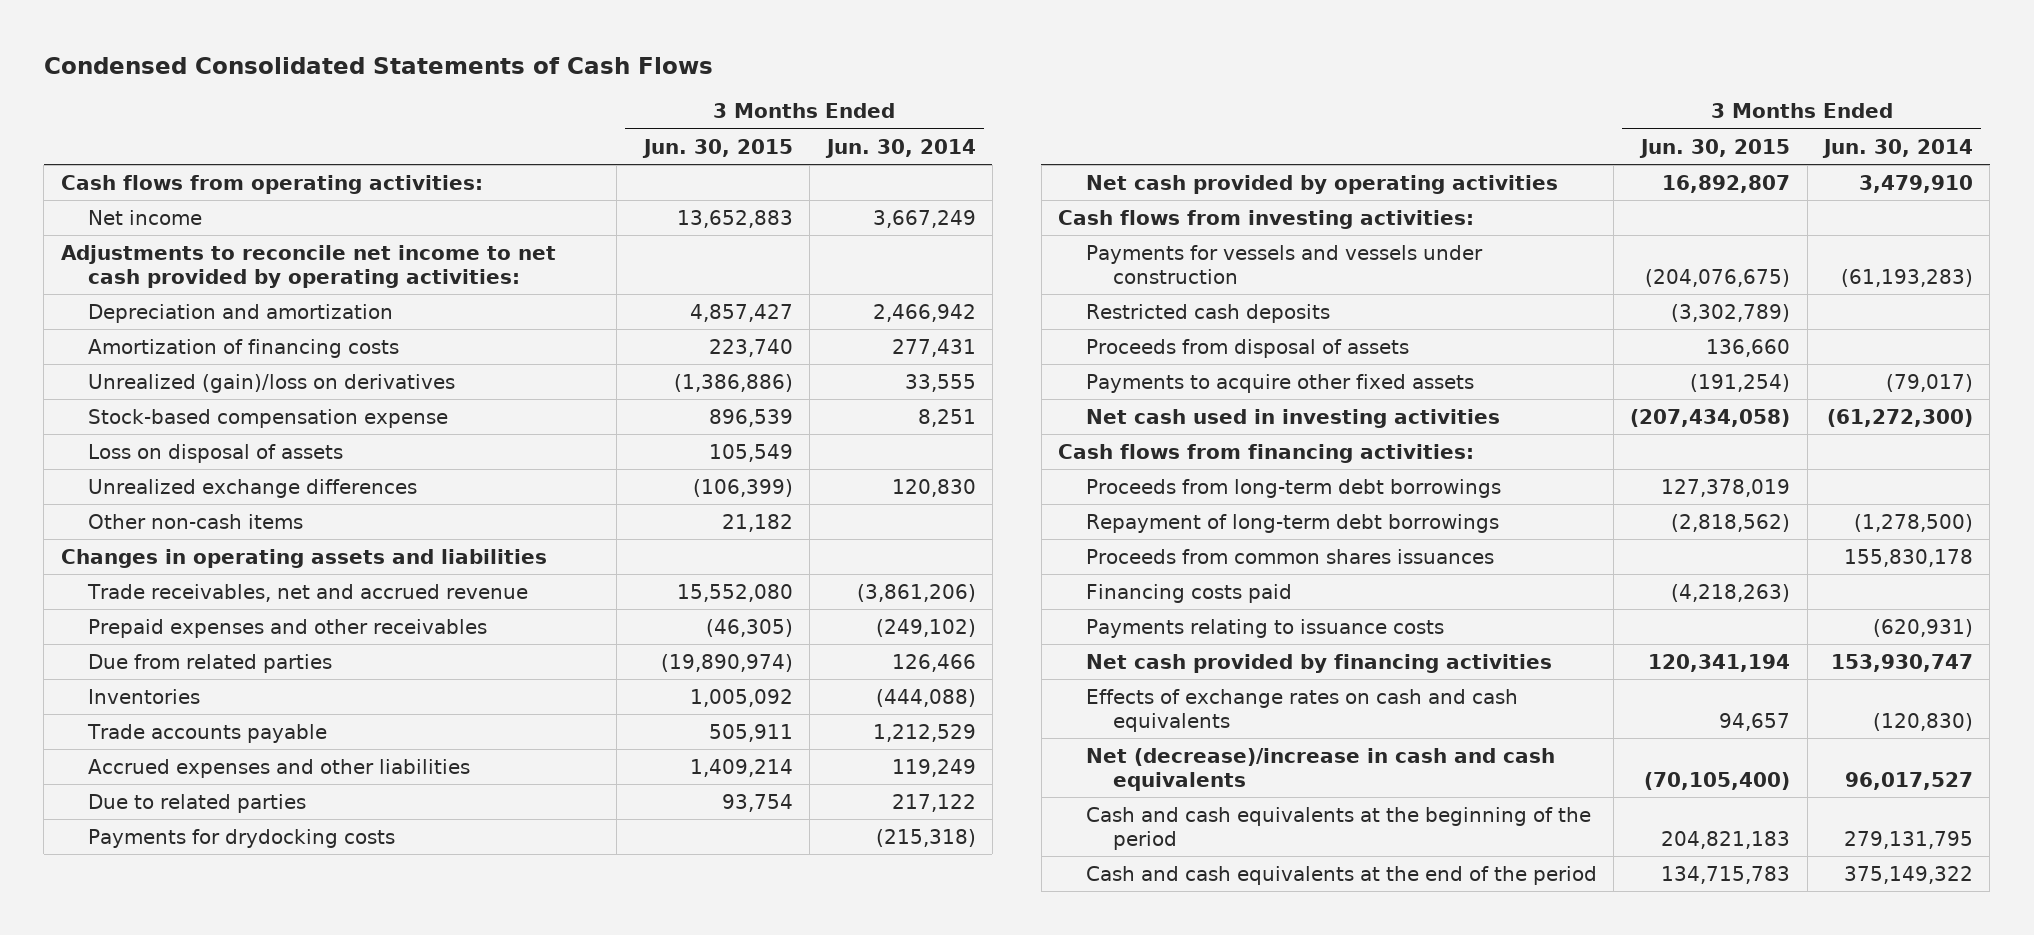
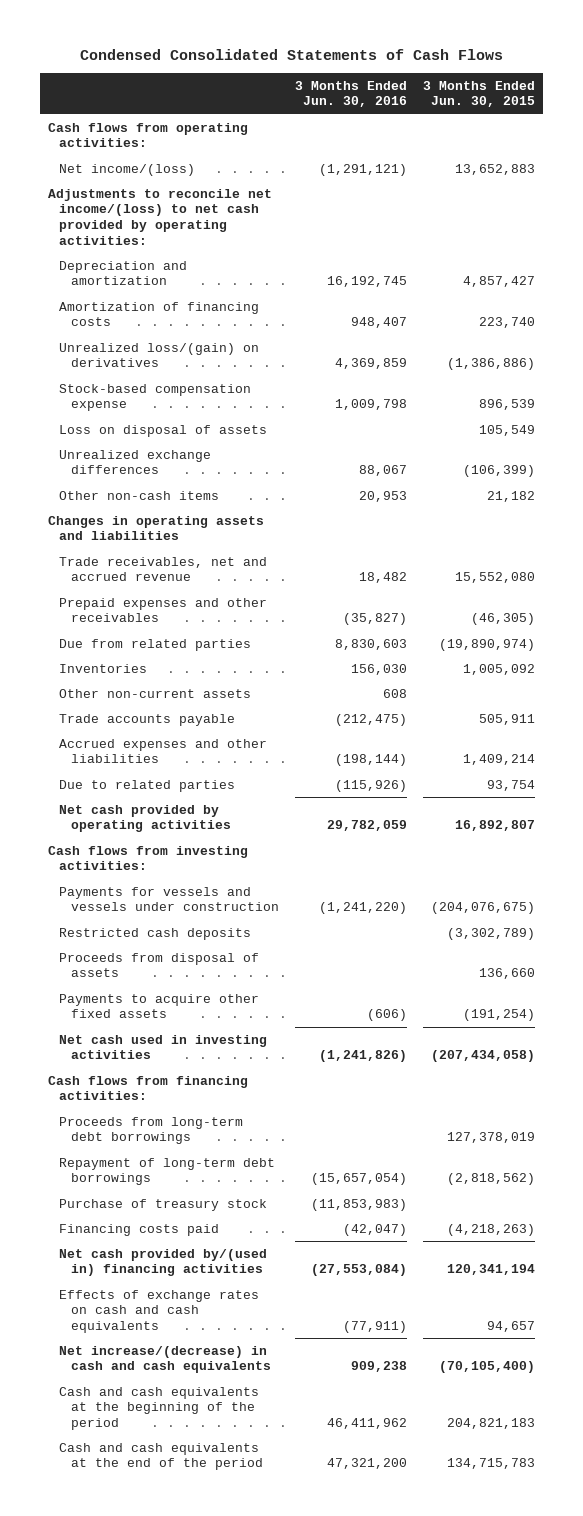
- | 3 Months Ended Jun. 30, 2015 | 3 Months Ended Jun. 30, 2014
+ | 3 Months Ended Jun. 30, 2016 | 3 Months Ended Jun. 30, 2015
- Net income | 13,652,883 | 3,667,249
- Adjustments to reconcile net income to net cash provided by operating activities:
+ Net income/(loss) | (1,291,121) | 13,652,883
+ Adjustments to reconcile net income/(loss) to net cash provided by operating activities:
- Unrealized (gain)/loss on derivatives | (1,386,886) | 33,555
+ Unrealized loss/(gain) on derivatives | 4,369,859 | (1,386,886)
+ Other non-current assets | 608 |
- Payments for drydocking costs | | (215,318)
- Proceeds from common shares issuances | | 155,830,178
+ Purchase of treasury stock | (11,853,983) |
- Payments relating to issuance costs | | (620,931)
- Net cash provided by financing activities | 120,341,194 | 153,930,747
+ Net cash provided by/(used in) financing activities | (27,553,084) | 120,341,194
- Net (decrease)/increase in cash and cash equivalents | (70,105,400) | 96,017,527
+ Net increase/(decrease) in cash and cash equivalents | 909,238 | (70,105,400)

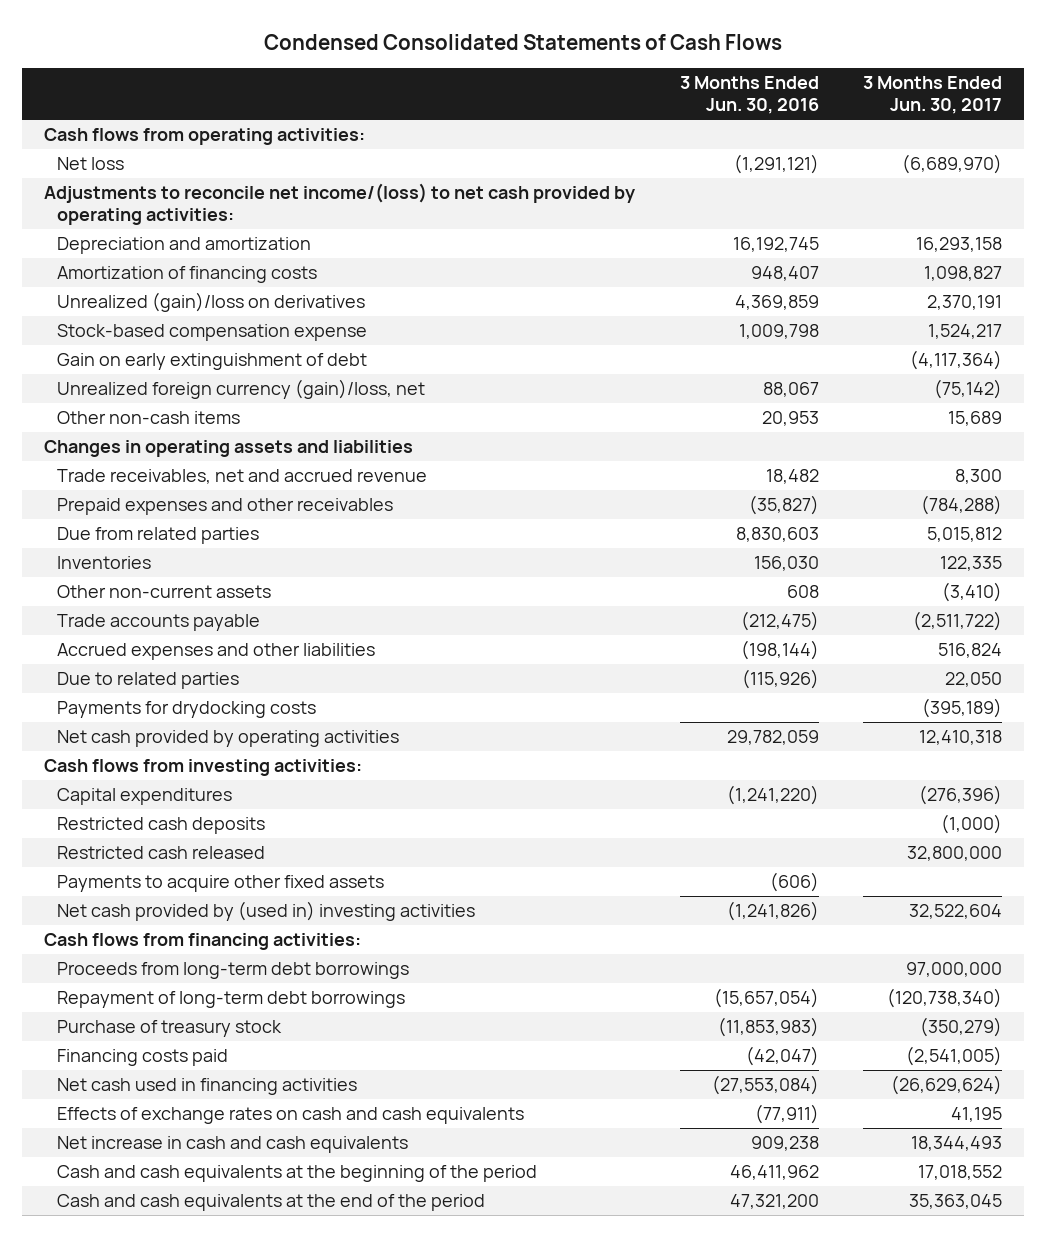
- | 3 Months Ended Jun. 30, 2016 | 3 Months Ended Jun. 30, 2015
+ | 3 Months Ended Jun. 30, 2016 | 3 Months Ended Jun. 30, 2017
- Net income/(loss) | (1,291,121) | 13,652,883
+ Net loss | (1,291,121) | (6,689,970)
- Unrealized loss/(gain) on derivatives | 4,369,859 | (1,386,886)
+ Unrealized (gain)/loss on derivatives | 4,369,859 | 2,370,191
- Loss on disposal of assets | | 105,549
- Unrealized exchange differences | 88,067 | (106,399)
+ Gain on early extinguishment of debt | | (4,117,364)
+ Unrealized foreign currency (gain)/loss, net | 88,067 | (75,142)
+ Payments for drydocking costs | | (395,189)
- Payments for vessels and vessels under construction | (1,241,220) | (204,076,675)
+ Capital expenditures | (1,241,220) | (276,396)
- Proceeds from disposal of assets | | 136,660
+ Restricted cash released | | 32,800,000
- Net cash used in investing activities | (1,241,826) | (207,434,058)
+ Net cash provided by (used in) investing activities | (1,241,826) | 32,522,604
- Net cash provided by/(used in) financing activities | (27,553,084) | 120,341,194
+ Net cash used in financing activities | (27,553,084) | (26,629,624)
- Net increase/(decrease) in cash and cash equivalents | 909,238 | (70,105,400)
+ Net increase in cash and cash equivalents | 909,238 | 18,344,493

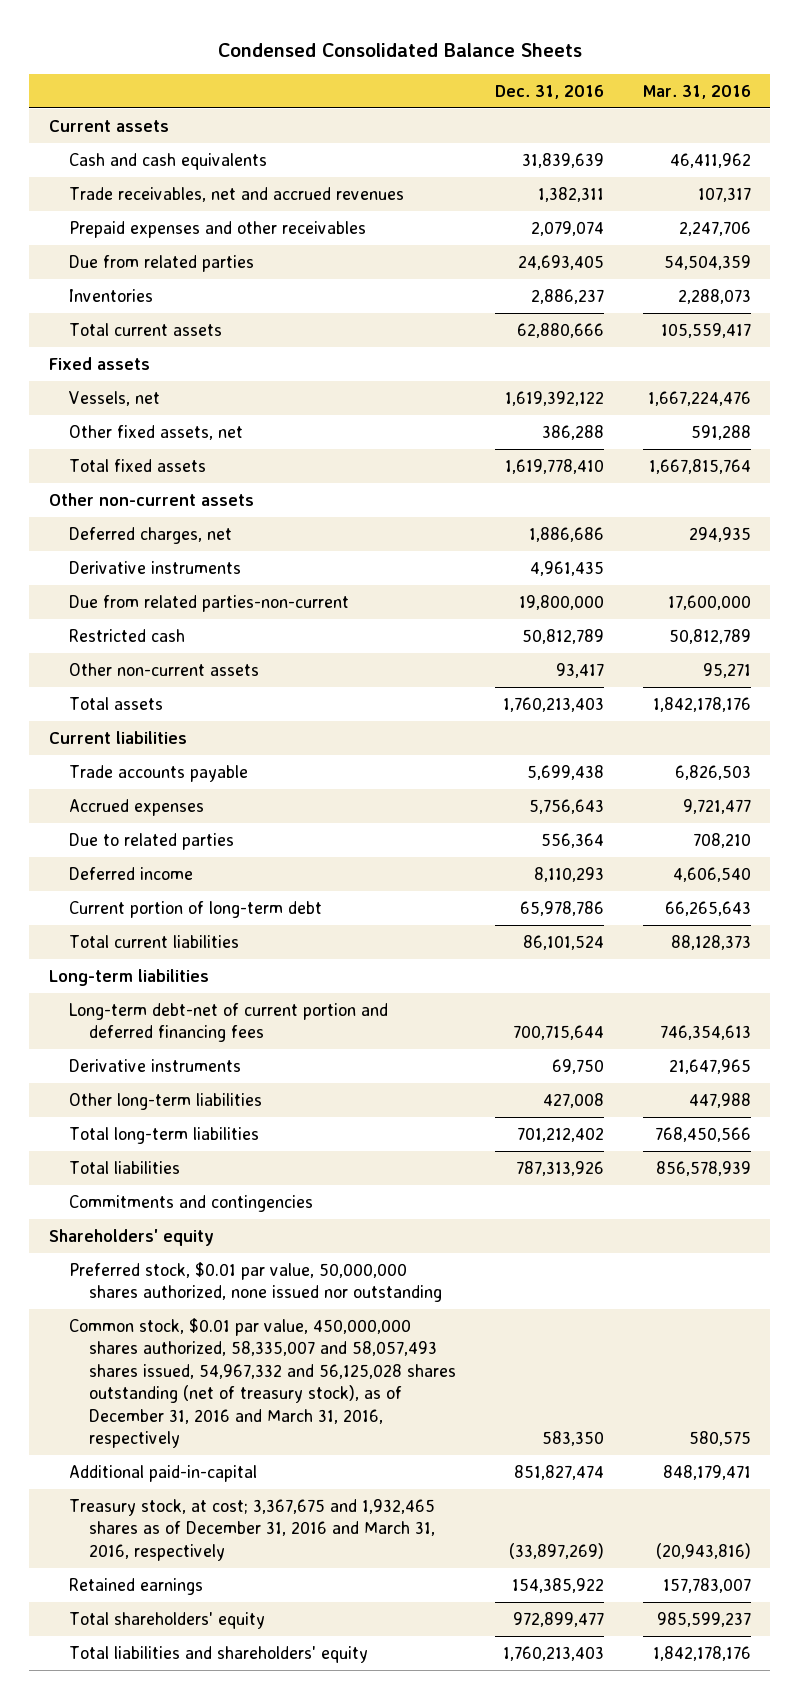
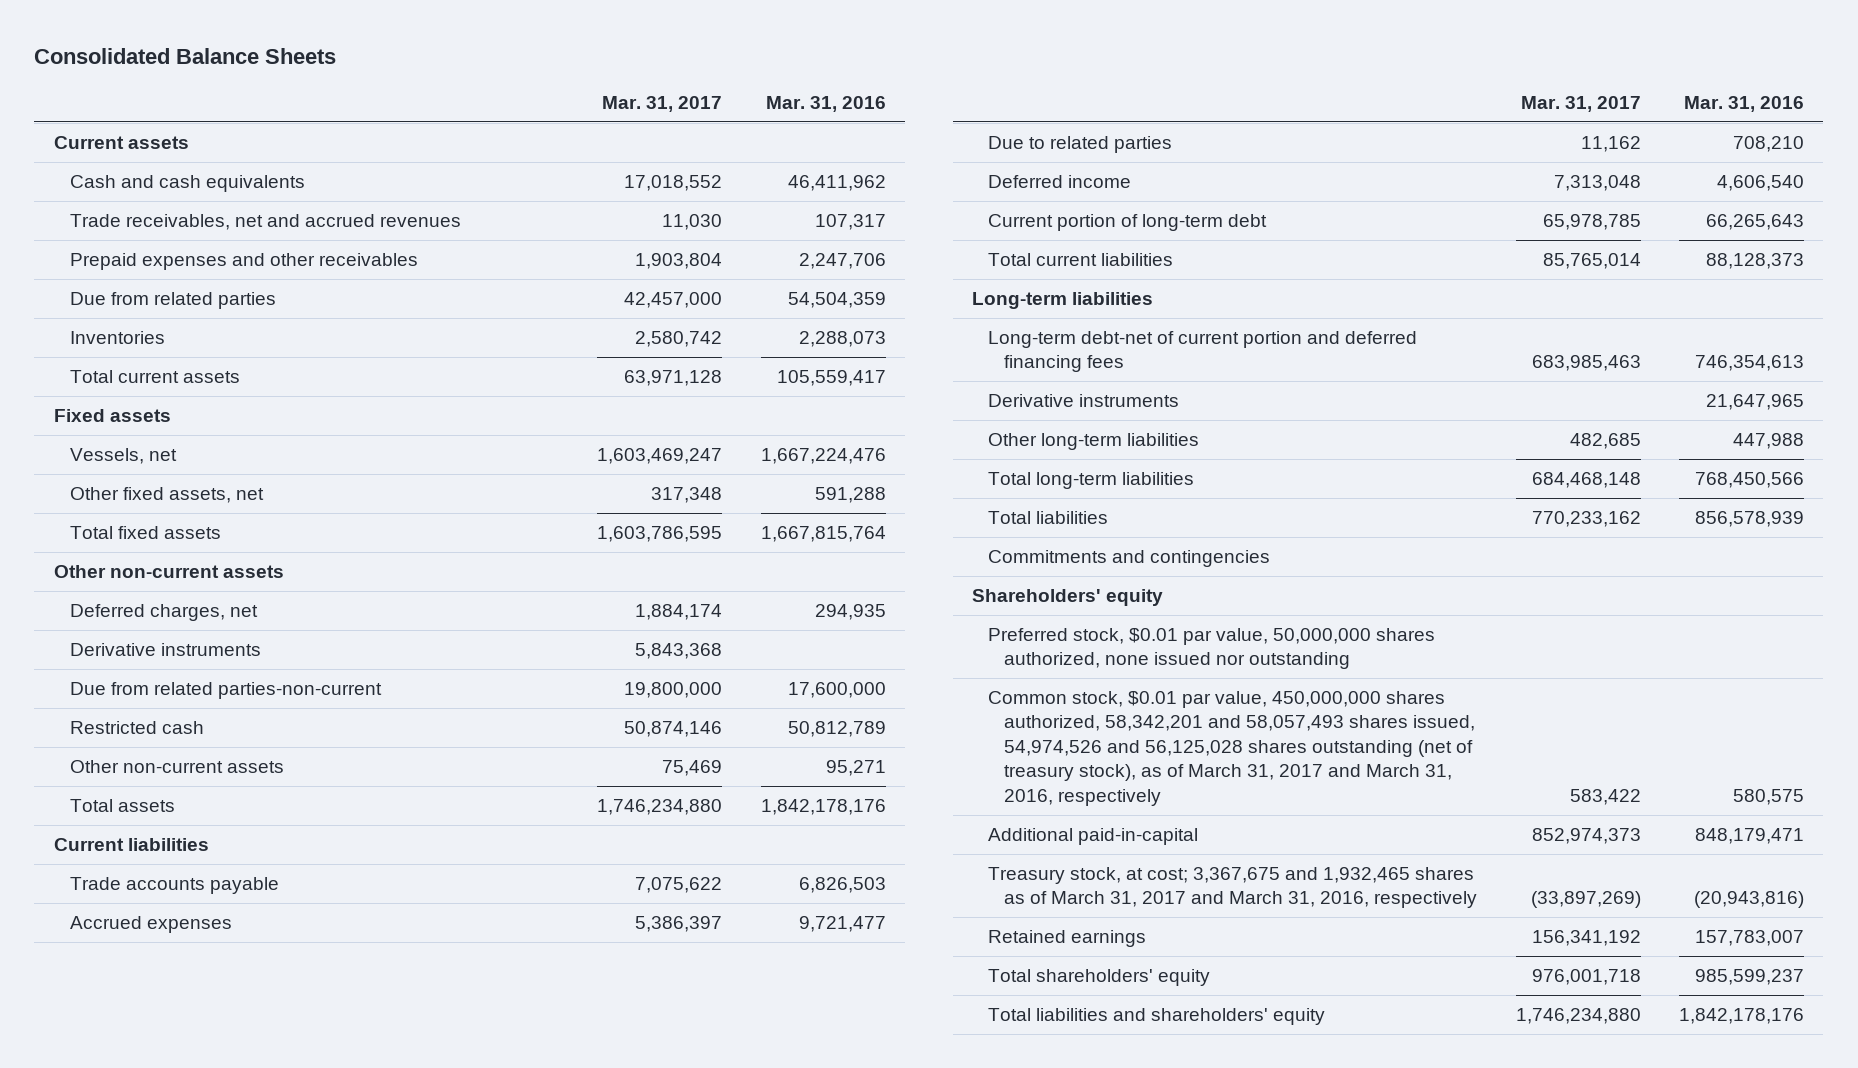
- Condensed Consolidated Balance Sheets
+ Consolidated Balance Sheets
- | Dec. 31, 2016 | Mar. 31, 2016
+ | Mar. 31, 2017 | Mar. 31, 2016
- Common stock, $0.01 par value, 450,000,000 shares authorized, 58,335,007 and 58,057,493 shares issued, 54,967,332 and 56,125,028 shares outstanding (net of treasury stock), as of December 31, 2016 and March 31, 2016, respectively | 583,350 | 580,575
+ Common stock, $0.01 par value, 450,000,000 shares authorized, 58,342,201 and 58,057,493 shares issued, 54,974,526 and 56,125,028 shares outstanding (net of treasury stock), as of March 31, 2017 and March 31, 2016, respectively | 583,422 | 580,575
- Treasury stock, at cost; 3,367,675 and 1,932,465 shares as of December 31, 2016 and March 31, 2016, respectively | (33,897,269) | (20,943,816)
+ Treasury stock, at cost; 3,367,675 and 1,932,465 shares as of March 31, 2017 and March 31, 2016, respectively | (33,897,269) | (20,943,816)

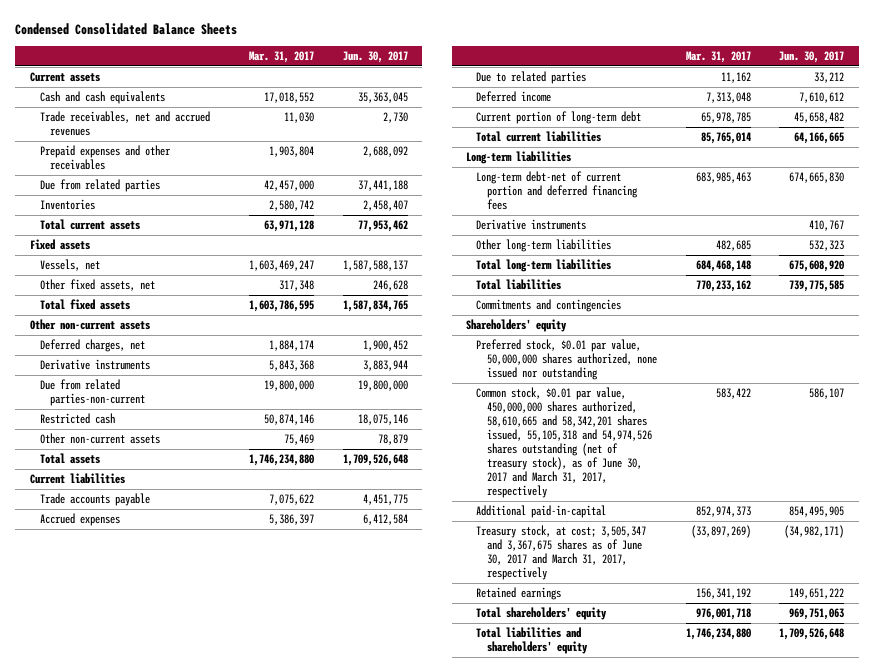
- Consolidated Balance Sheets
+ Condensed Consolidated Balance Sheets
- | Mar. 31, 2017 | Mar. 31, 2016
+ | Mar. 31, 2017 | Jun. 30, 2017
- Common stock, $0.01 par value, 450,000,000 shares authorized, 58,342,201 and 58,057,493 shares issued, 54,974,526 and 56,125,028 shares outstanding (net of treasury stock), as of March 31, 2017 and March 31, 2016, respectively | 583,422 | 580,575
+ Common stock, $0.01 par value, 450,000,000 shares authorized, 58,610,665 and 58,342,201 shares issued, 55,105,318 and 54,974,526 shares outstanding (net of treasury stock), as of June 30, 2017 and March 31, 2017, respectively | 583,422 | 586,107
- Treasury stock, at cost; 3,367,675 and 1,932,465 shares as of March 31, 2017 and March 31, 2016, respectively | (33,897,269) | (20,943,816)
+ Treasury stock, at cost; 3,505,347 and 3,367,675 shares as of June 30, 2017 and March 31, 2017, respectively | (33,897,269) | (34,982,171)

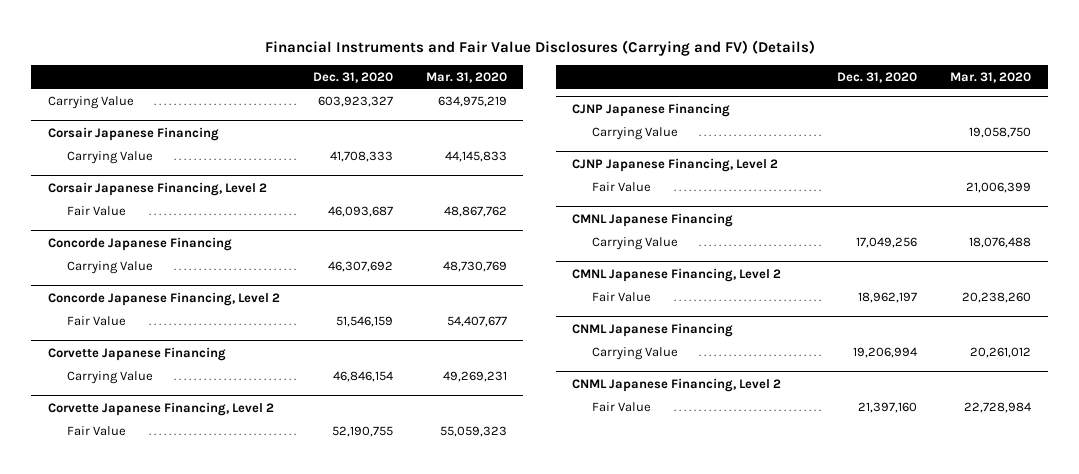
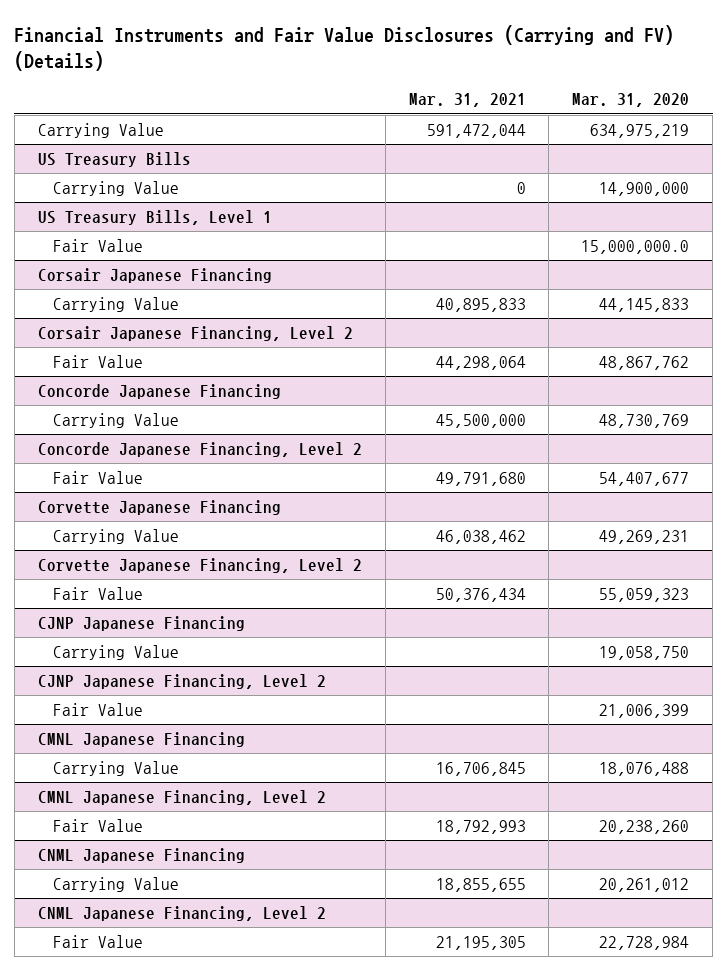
- | Dec. 31, 2020 | Mar. 31, 2020
+ | Mar. 31, 2021 | Mar. 31, 2020
+ US Treasury Bills
+ Carrying Value | 0 | 14,900,000
+ US Treasury Bills, Level 1
+ Fair Value | | 15,000,000.0

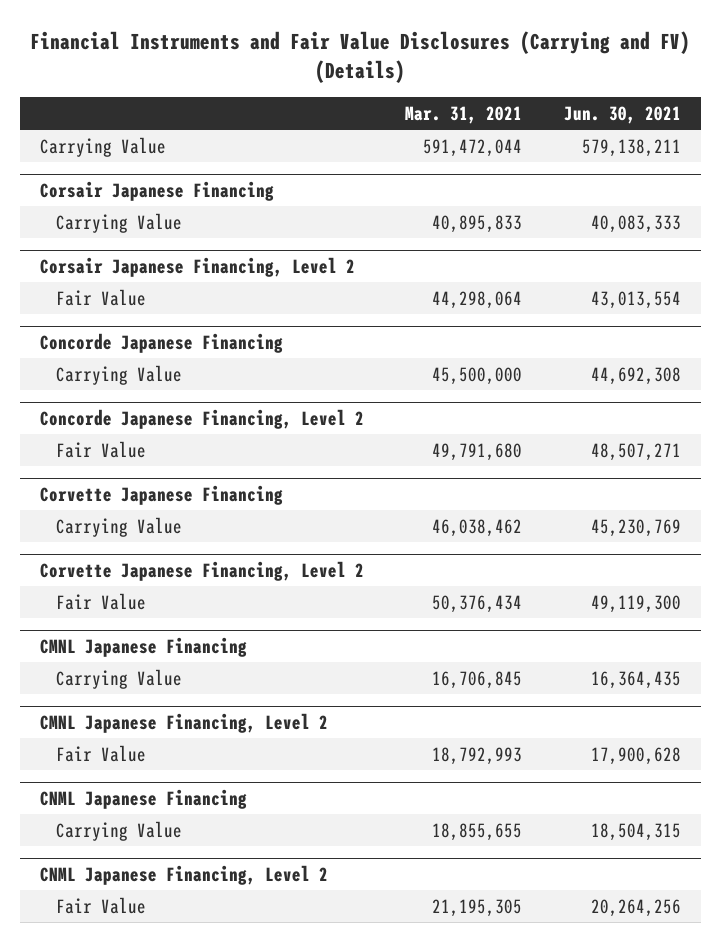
- | Mar. 31, 2021 | Mar. 31, 2020
+ | Mar. 31, 2021 | Jun. 30, 2021
- US Treasury Bills
- Carrying Value | 0 | 14,900,000
- US Treasury Bills, Level 1
- Fair Value | | 15,000,000.0
- CJNP Japanese Financing
- Carrying Value | | 19,058,750
- CJNP Japanese Financing, Level 2
- Fair Value | | 21,006,399

